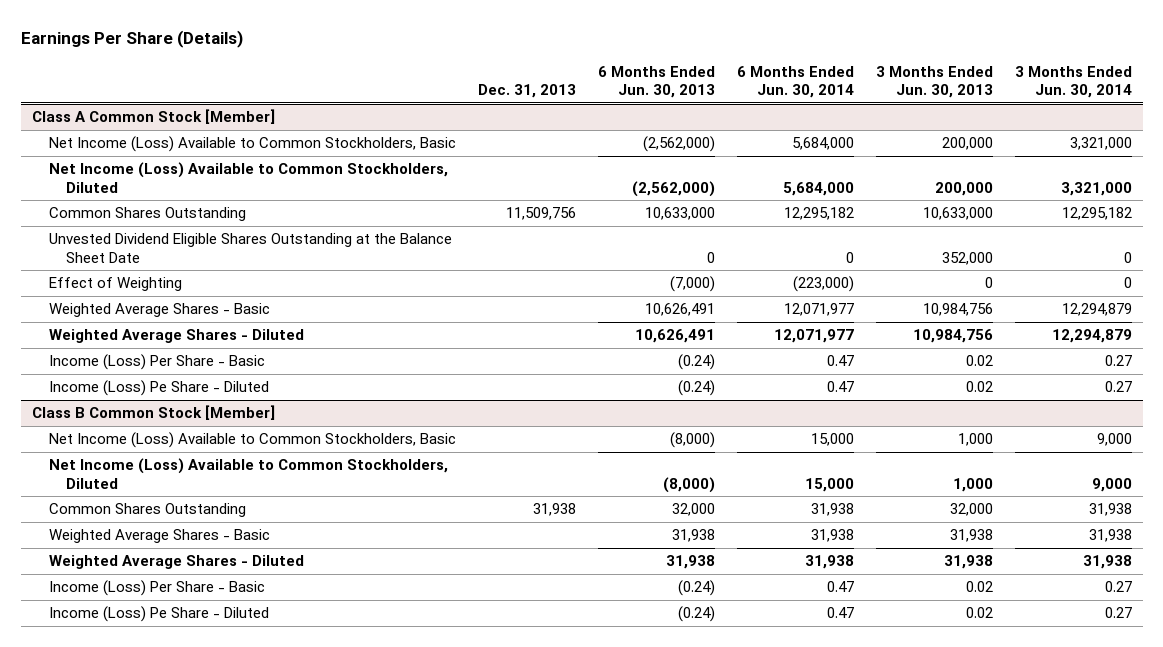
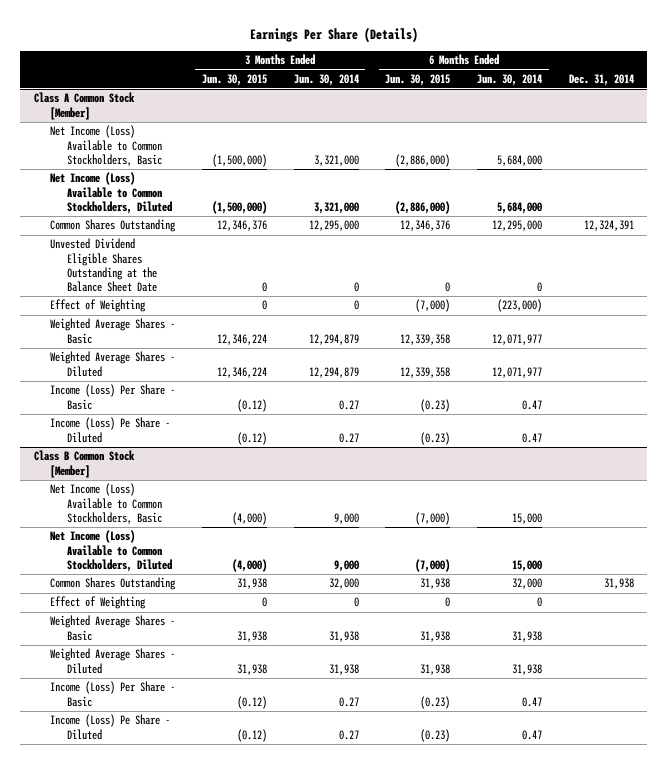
- | Dec. 31, 2013 | 6 Months Ended Jun. 30, 2013 | 6 Months Ended Jun. 30, 2014 | 3 Months Ended Jun. 30, 2013 | 3 Months Ended Jun. 30, 2014
+ | 3 Months Ended Jun. 30, 2015 | 3 Months Ended Jun. 30, 2014 | 6 Months Ended Jun. 30, 2015 | 6 Months Ended Jun. 30, 2014 | Dec. 31, 2014
@ Class A Common Stock [Member]
- Common Shares Outstanding | 11,509,756 | 10,633,000 | 12,295,182 | 10,633,000 | 12,295,182
+ Common Shares Outstanding | 12,346,376 | 12,295,000 | 12,346,376 | 12,295,000 | 12,324,391
@ Class B Common Stock [Member]
- Common Shares Outstanding | 31,938 | 32,000 | 31,938 | 32,000 | 31,938
+ Common Shares Outstanding | 31,938 | 32,000 | 31,938 | 32,000 | 31,938
+ Effect of Weighting | 0 | 0 | 0 | 0 |

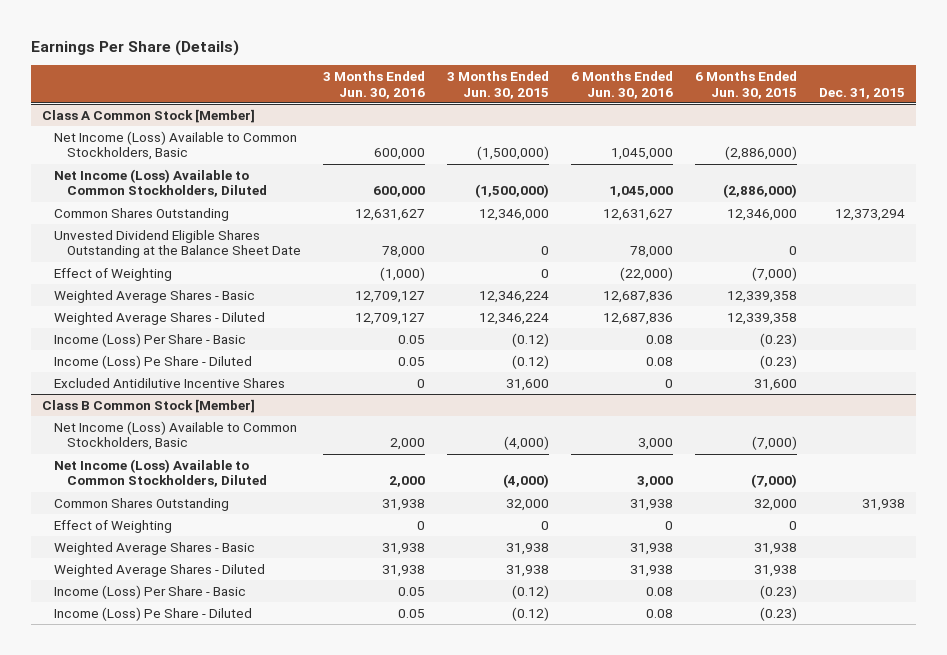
- | 3 Months Ended Jun. 30, 2015 | 3 Months Ended Jun. 30, 2014 | 6 Months Ended Jun. 30, 2015 | 6 Months Ended Jun. 30, 2014 | Dec. 31, 2014
+ | 3 Months Ended Jun. 30, 2016 | 3 Months Ended Jun. 30, 2015 | 6 Months Ended Jun. 30, 2016 | 6 Months Ended Jun. 30, 2015 | Dec. 31, 2015
@ Class A Common Stock [Member]
- Common Shares Outstanding | 12,346,376 | 12,295,000 | 12,346,376 | 12,295,000 | 12,324,391
+ Common Shares Outstanding | 12,631,627 | 12,346,000 | 12,631,627 | 12,346,000 | 12,373,294
+ Excluded Antidilutive Incentive Shares | 0 | 31,600 | 0 | 31,600 |
@ Class B Common Stock [Member]
- Common Shares Outstanding | 31,938 | 32,000 | 31,938 | 32,000 | 31,938
+ Common Shares Outstanding | 31,938 | 32,000 | 31,938 | 32,000 | 31,938

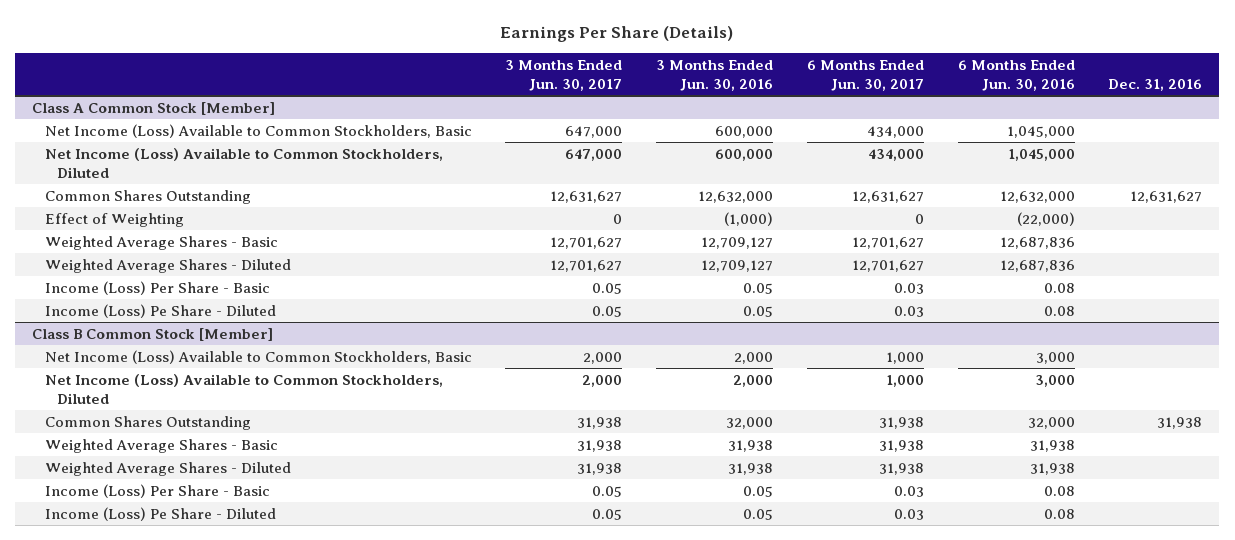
- | 3 Months Ended Jun. 30, 2016 | 3 Months Ended Jun. 30, 2015 | 6 Months Ended Jun. 30, 2016 | 6 Months Ended Jun. 30, 2015 | Dec. 31, 2015
+ | 3 Months Ended Jun. 30, 2017 | 3 Months Ended Jun. 30, 2016 | 6 Months Ended Jun. 30, 2017 | 6 Months Ended Jun. 30, 2016 | Dec. 31, 2016
@ Class A Common Stock [Member]
- Common Shares Outstanding | 12,631,627 | 12,346,000 | 12,631,627 | 12,346,000 | 12,373,294
- Unvested Dividend Eligible Shares Outstanding at the Balance Sheet Date | 78,000 | 0 | 78,000 | 0 |
+ Common Shares Outstanding | 12,631,627 | 12,632,000 | 12,631,627 | 12,632,000 | 12,631,627
- Excluded Antidilutive Incentive Shares | 0 | 31,600 | 0 | 31,600 |
@ Class B Common Stock [Member]
- Common Shares Outstanding | 31,938 | 32,000 | 31,938 | 32,000 | 31,938
- Effect of Weighting | 0 | 0 | 0 | 0 |
+ Common Shares Outstanding | 31,938 | 32,000 | 31,938 | 32,000 | 31,938

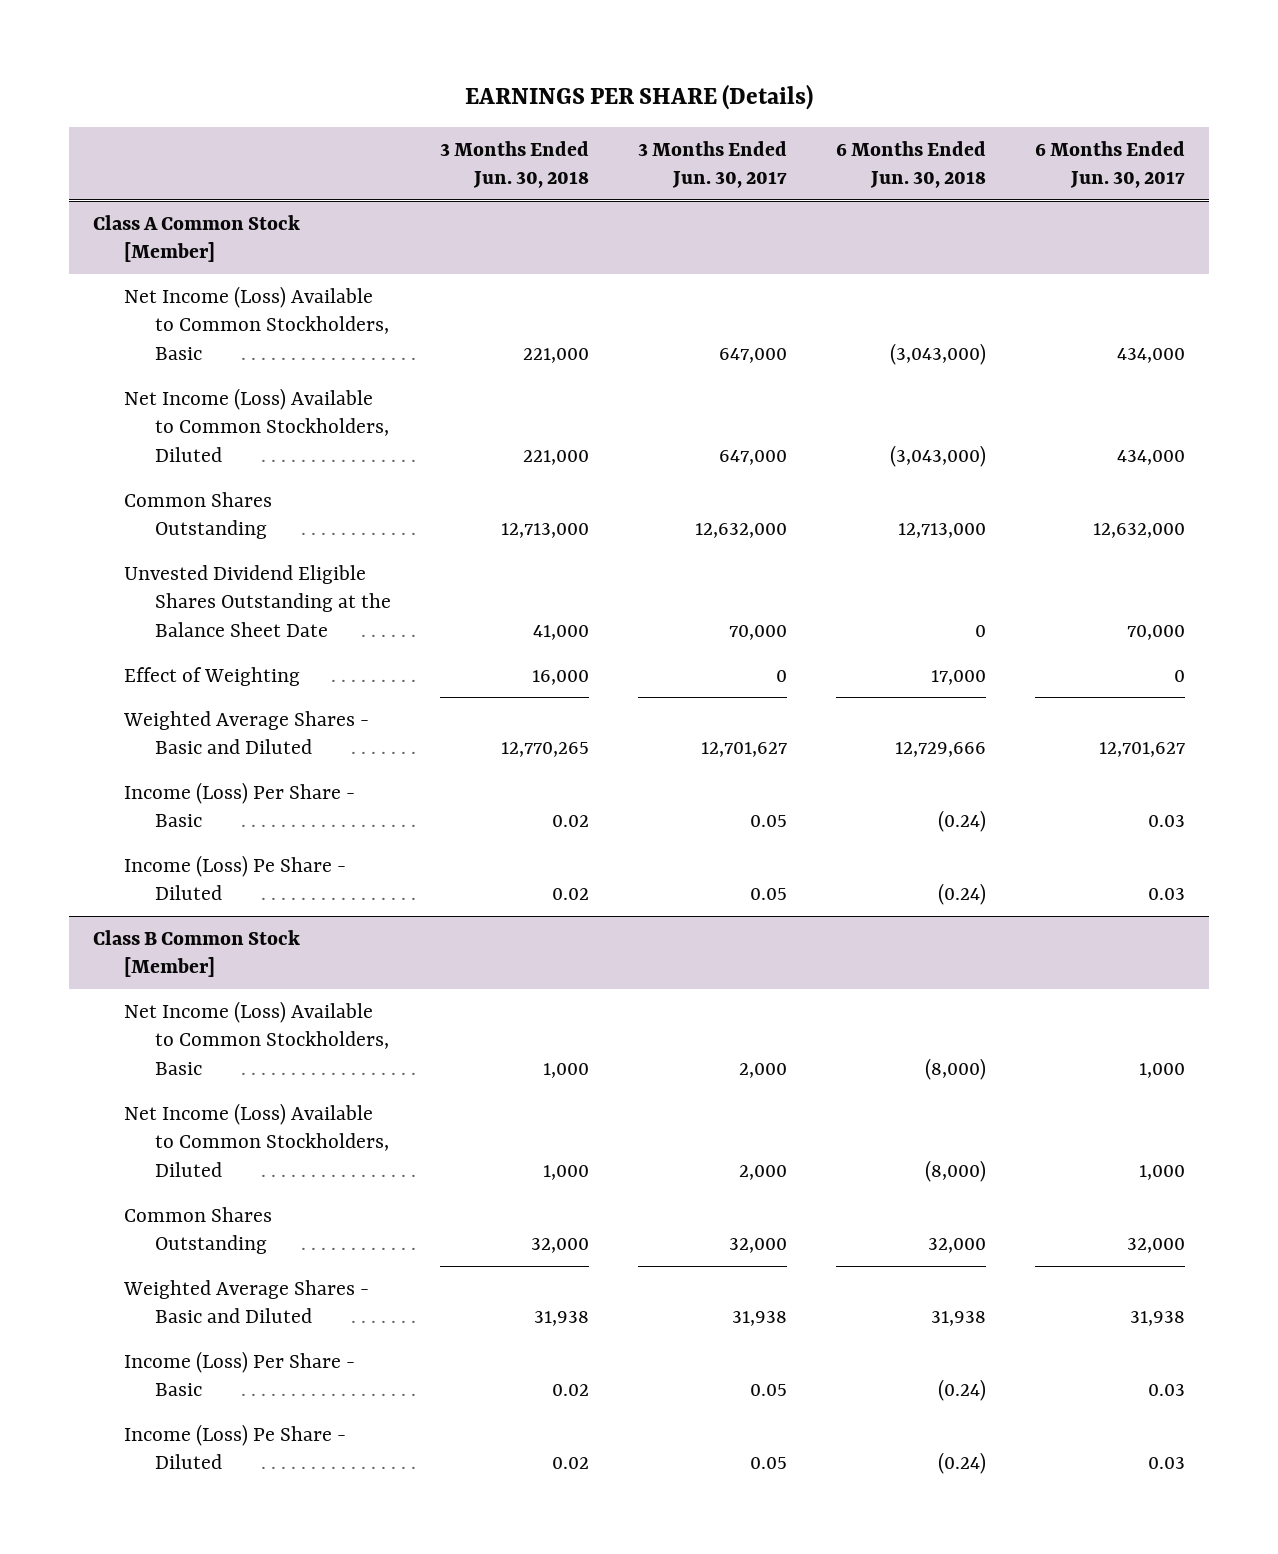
- Earnings Per Share (Details)
+ EARNINGS PER SHARE (Details)
- | 3 Months Ended Jun. 30, 2017 | 3 Months Ended Jun. 30, 2016 | 6 Months Ended Jun. 30, 2017 | 6 Months Ended Jun. 30, 2016 | Dec. 31, 2016
+ | 3 Months Ended Jun. 30, 2018 | 3 Months Ended Jun. 30, 2017 | 6 Months Ended Jun. 30, 2018 | 6 Months Ended Jun. 30, 2017
@ Class A Common Stock [Member]
- Common Shares Outstanding | 12,631,627 | 12,632,000 | 12,631,627 | 12,632,000 | 12,631,627
+ Common Shares Outstanding | 12,713,000 | 12,632,000 | 12,713,000 | 12,632,000
+ Unvested Dividend Eligible Shares Outstanding at the Balance Sheet Date | 41,000 | 70,000 | 0 | 70,000
- Weighted Average Shares - Basic | 12,701,627 | 12,709,127 | 12,701,627 | 12,687,836 |
- Weighted Average Shares - Diluted | 12,701,627 | 12,709,127 | 12,701,627 | 12,687,836 |
+ Weighted Average Shares - Basic and Diluted | 12,770,265 | 12,701,627 | 12,729,666 | 12,701,627
@ Class B Common Stock [Member]
- Common Shares Outstanding | 31,938 | 32,000 | 31,938 | 32,000 | 31,938
- Weighted Average Shares - Basic | 31,938 | 31,938 | 31,938 | 31,938 |
- Weighted Average Shares - Diluted | 31,938 | 31,938 | 31,938 | 31,938 |
+ Common Shares Outstanding | 32,000 | 32,000 | 32,000 | 32,000
+ Weighted Average Shares - Basic and Diluted | 31,938 | 31,938 | 31,938 | 31,938

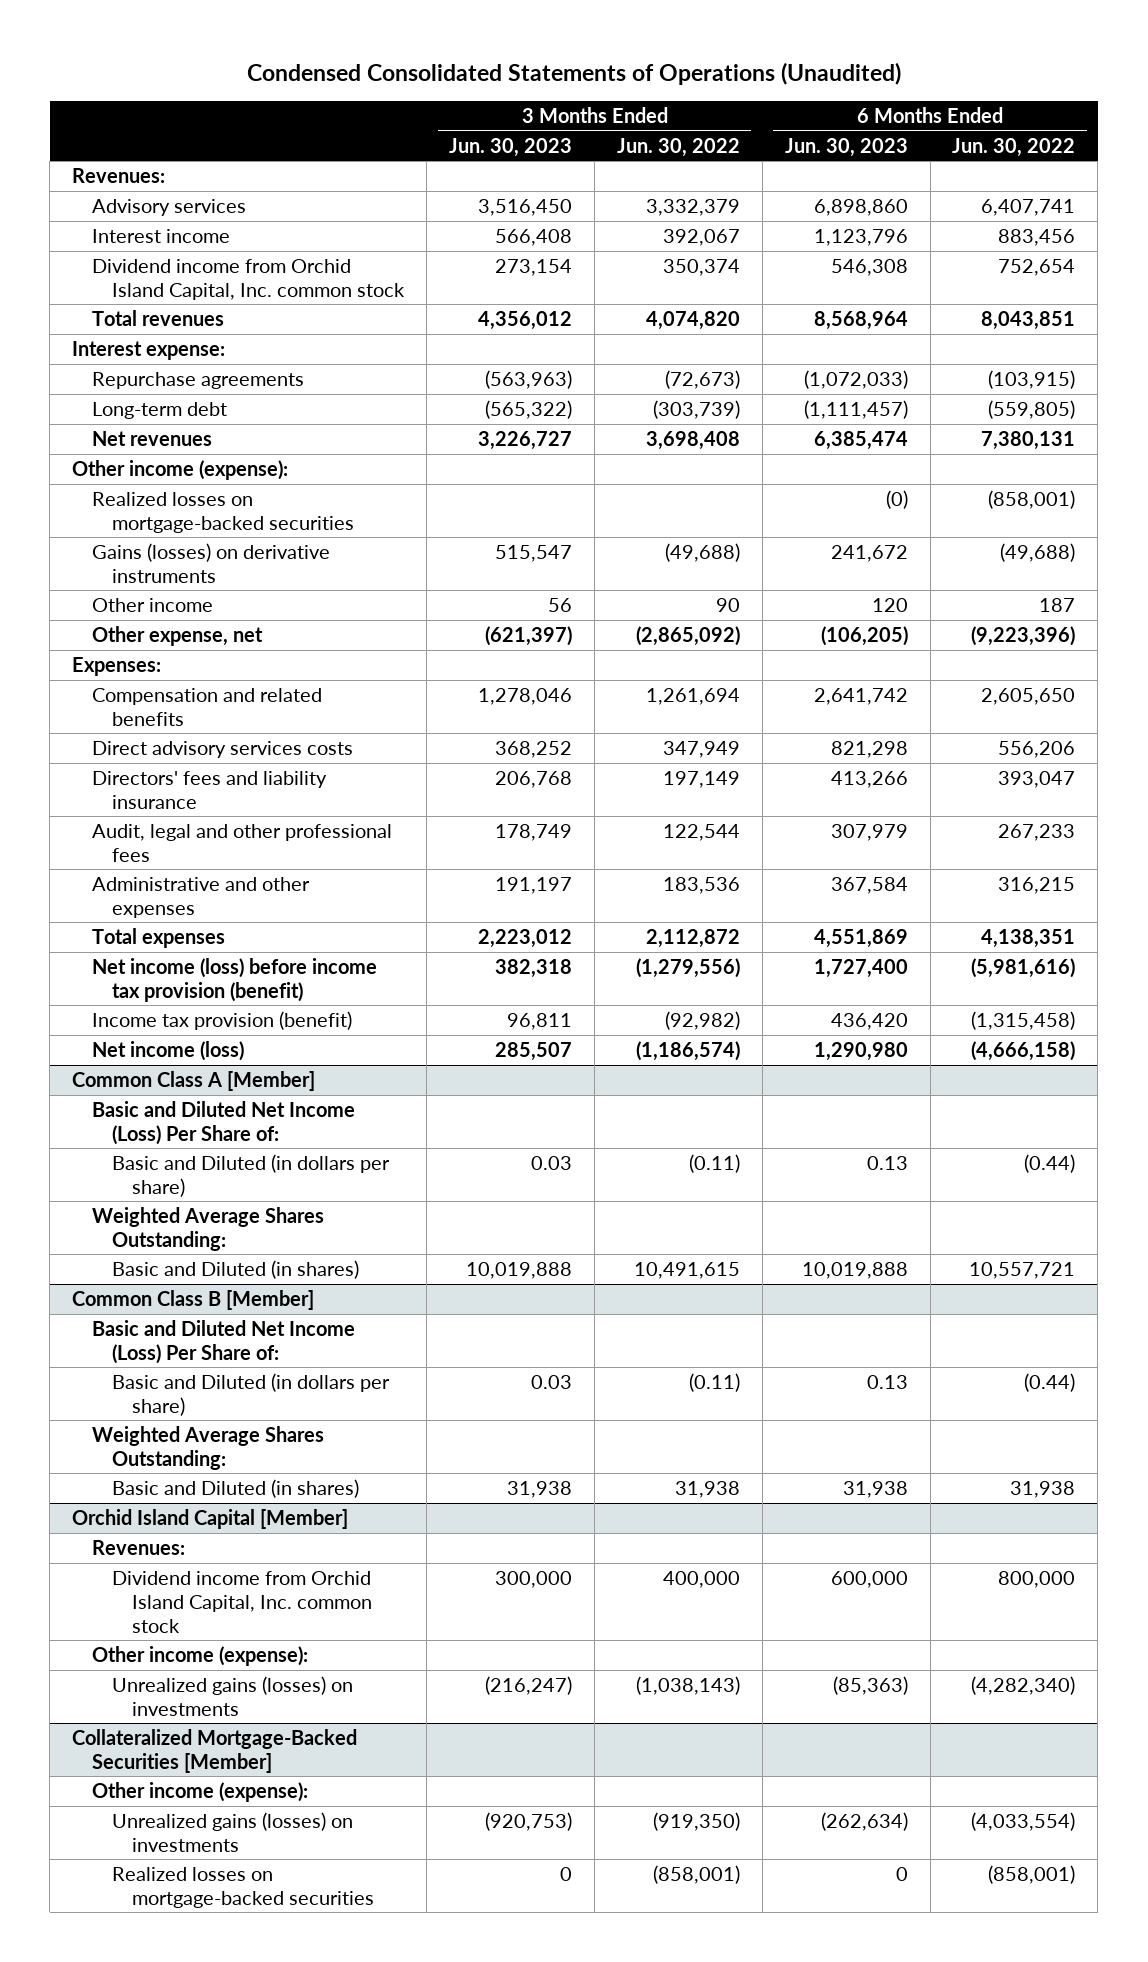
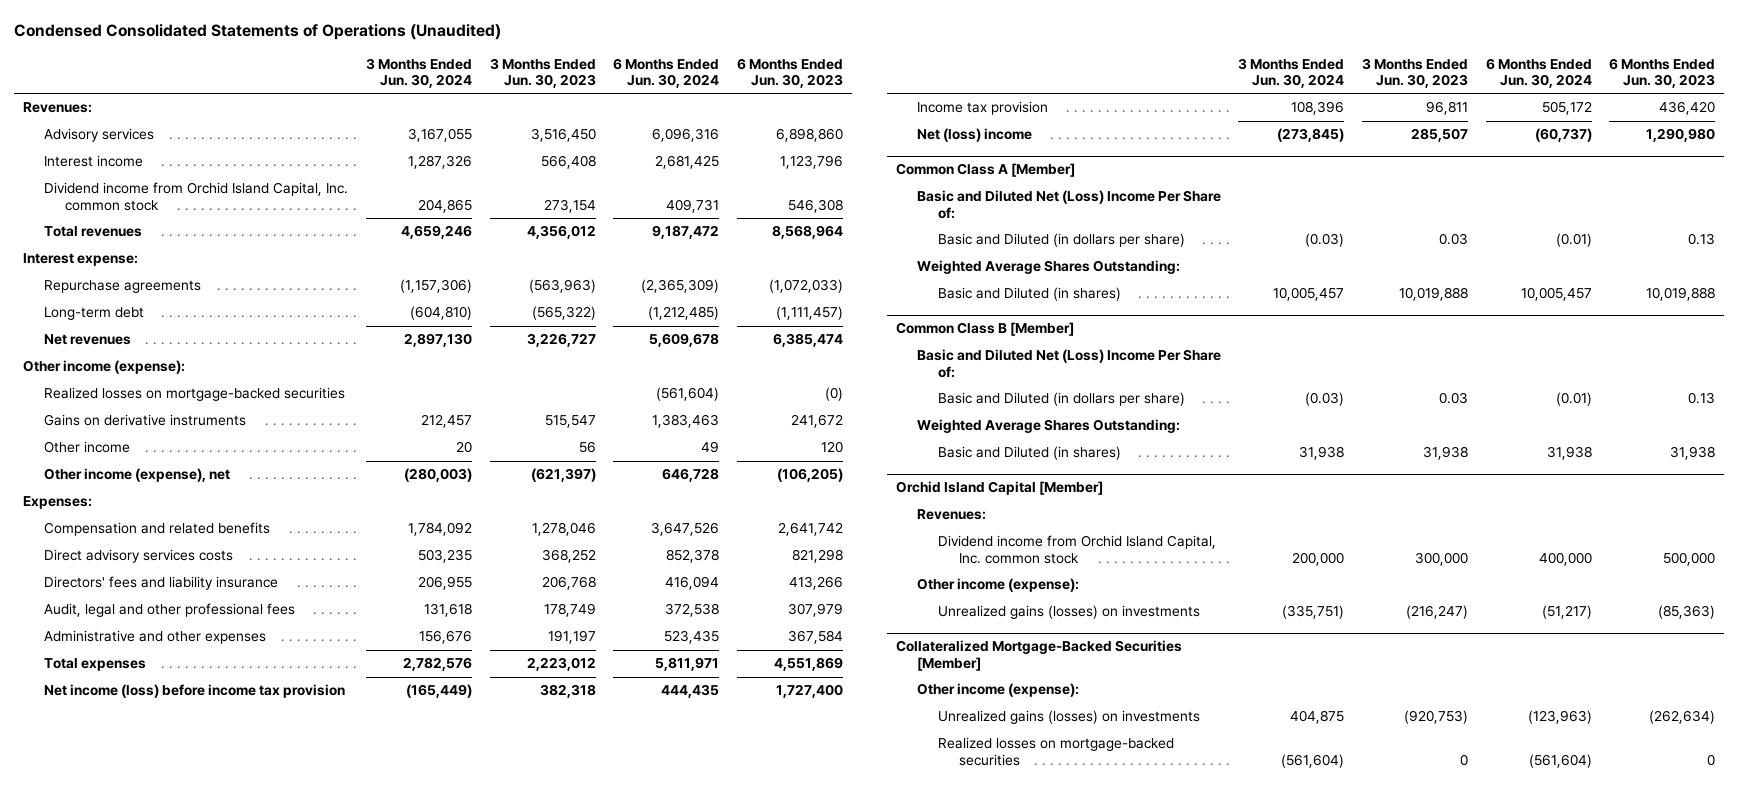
- | 3 Months Ended Jun. 30, 2023 | 3 Months Ended Jun. 30, 2022 | 6 Months Ended Jun. 30, 2023 | 6 Months Ended Jun. 30, 2022
+ | 3 Months Ended Jun. 30, 2024 | 3 Months Ended Jun. 30, 2023 | 6 Months Ended Jun. 30, 2024 | 6 Months Ended Jun. 30, 2023
- Gains (losses) on derivative instruments | 515,547 | (49,688) | 241,672 | (49,688)
+ Gains on derivative instruments | 212,457 | 515,547 | 1,383,463 | 241,672
- Other expense, net | (621,397) | (2,865,092) | (106,205) | (9,223,396)
+ Other income (expense), net | (280,003) | (621,397) | 646,728 | (106,205)
- Net income (loss) before income tax provision (benefit) | 382,318 | (1,279,556) | 1,727,400 | (5,981,616)
- Income tax provision (benefit) | 96,811 | (92,982) | 436,420 | (1,315,458)
- Net income (loss) | 285,507 | (1,186,574) | 1,290,980 | (4,666,158)
+ Net income (loss) before income tax provision | (165,449) | 382,318 | 444,435 | 1,727,400
+ Income tax provision | 108,396 | 96,811 | 505,172 | 436,420
+ Net (loss) income | (273,845) | 285,507 | (60,737) | 1,290,980
@ Common Class A [Member]
- Basic and Diluted Net Income (Loss) Per Share of:
+ Basic and Diluted Net (Loss) Income Per Share of:
@ Common Class B [Member]
- Basic and Diluted Net Income (Loss) Per Share of:
+ Basic and Diluted Net (Loss) Income Per Share of:
@ Orchid Island Capital [Member]
- Dividend income from Orchid Island Capital, Inc. common stock | 300,000 | 400,000 | 600,000 | 800,000
+ Dividend income from Orchid Island Capital, Inc. common stock | 200,000 | 300,000 | 400,000 | 500,000

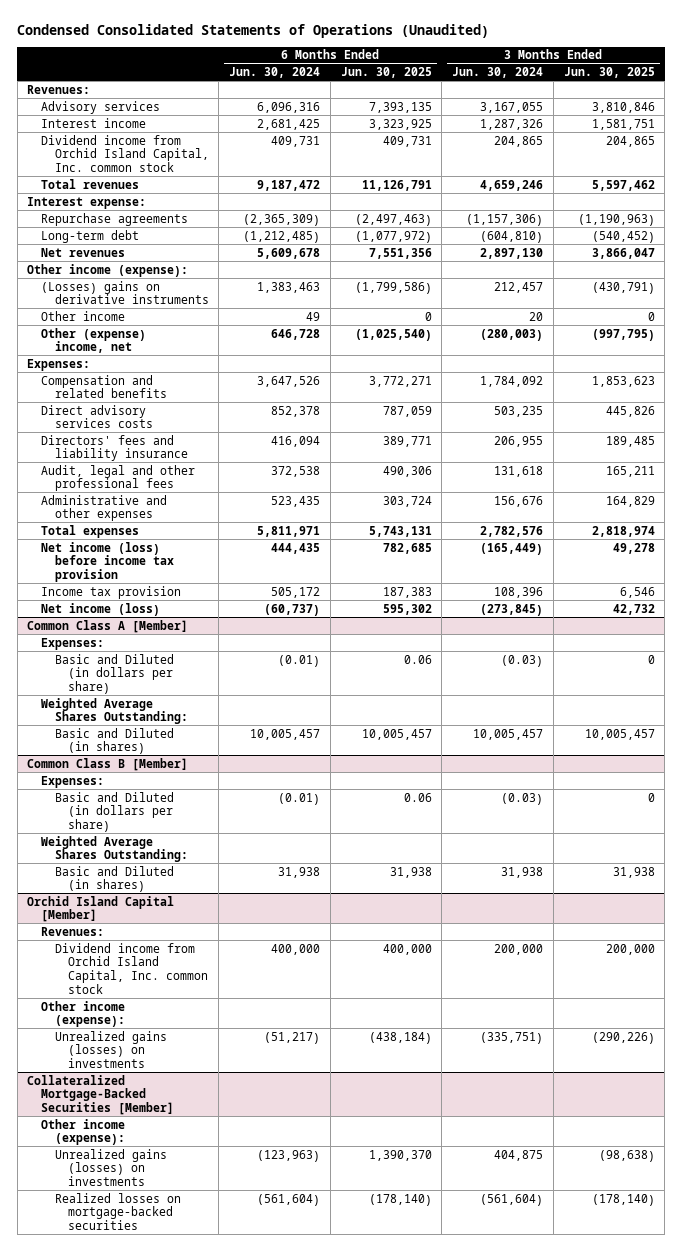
- | 3 Months Ended Jun. 30, 2024 | 3 Months Ended Jun. 30, 2023 | 6 Months Ended Jun. 30, 2024 | 6 Months Ended Jun. 30, 2023
+ | 6 Months Ended Jun. 30, 2024 | 6 Months Ended Jun. 30, 2025 | 3 Months Ended Jun. 30, 2024 | 3 Months Ended Jun. 30, 2025
- Realized losses on mortgage-backed securities | | | (561,604) | (0)
- Gains on derivative instruments | 212,457 | 515,547 | 1,383,463 | 241,672
+ (Losses) gains on derivative instruments | 1,383,463 | (1,799,586) | 212,457 | (430,791)
- Other income (expense), net | (280,003) | (621,397) | 646,728 | (106,205)
+ Other (expense) income, net | 646,728 | (1,025,540) | (280,003) | (997,795)
- Net (loss) income | (273,845) | 285,507 | (60,737) | 1,290,980
+ Net income (loss) | (60,737) | 595,302 | (273,845) | 42,732
@ Common Class A [Member]
- Basic and Diluted Net (Loss) Income Per Share of:
+ Expenses:
@ Common Class B [Member]
- Basic and Diluted Net (Loss) Income Per Share of:
+ Expenses:

